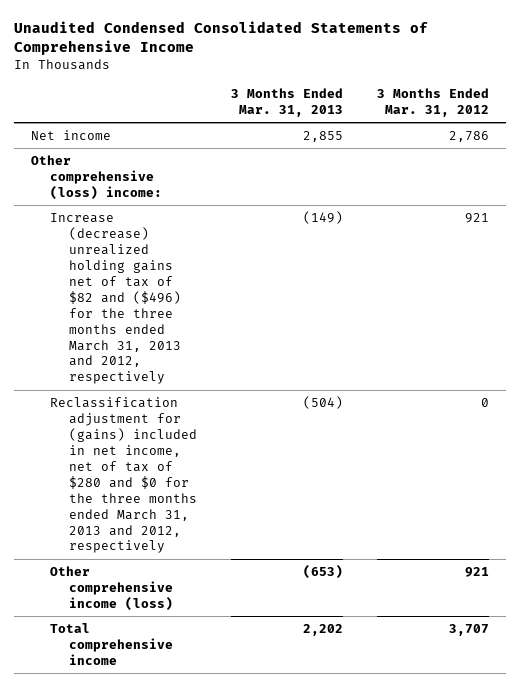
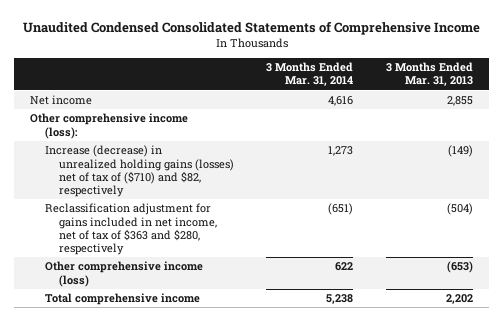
- | 3 Months Ended Mar. 31, 2013 | 3 Months Ended Mar. 31, 2012
+ | 3 Months Ended Mar. 31, 2014 | 3 Months Ended Mar. 31, 2013
- Other comprehensive (loss) income:
- Increase (decrease) unrealized holding gains net of tax of $82 and ($496) for the three months ended March 31, 2013 and 2012, respectively | (149) | 921
- Reclassification adjustment for (gains) included in net income, net of tax of $280 and $0 for the three months ended March 31, 2013 and 2012, respectively | (504) | 0
+ Other comprehensive income (loss):
+ Increase (decrease) in unrealized holding gains (losses) net of tax of ($710) and $82, respectively | 1,273 | (149)
+ Reclassification adjustment for gains included in net income, net of tax of $363 and $280, respectively | (651) | (504)

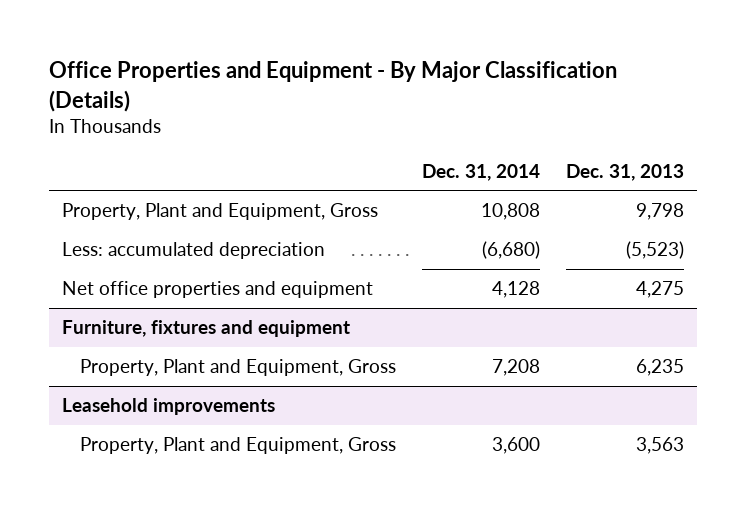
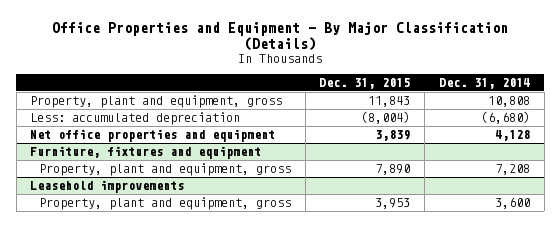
- | Dec. 31, 2014 | Dec. 31, 2013
+ | Dec. 31, 2015 | Dec. 31, 2014
- Property, Plant and Equipment, Gross | 10,808 | 9,798
+ Property, plant and equipment, gross | 11,843 | 10,808
@ Furniture, fixtures and equipment
- Property, Plant and Equipment, Gross | 7,208 | 6,235
+ Property, plant and equipment, gross | 7,890 | 7,208
@ Leasehold improvements
- Property, Plant and Equipment, Gross | 3,600 | 3,563
+ Property, plant and equipment, gross | 3,953 | 3,600

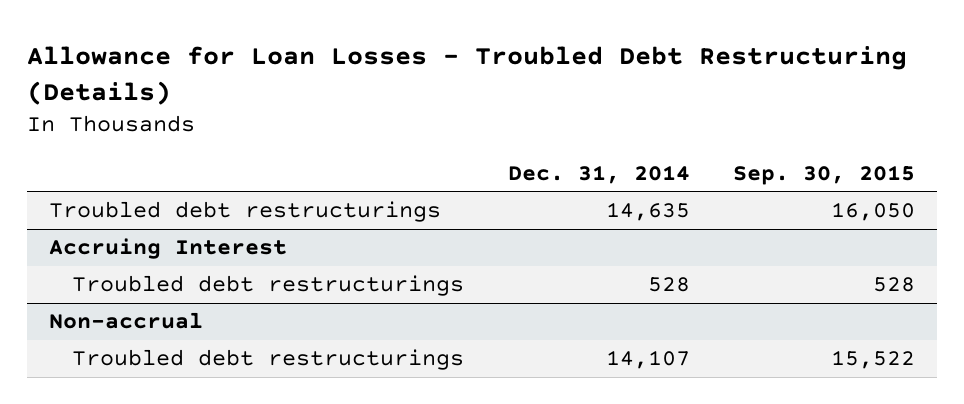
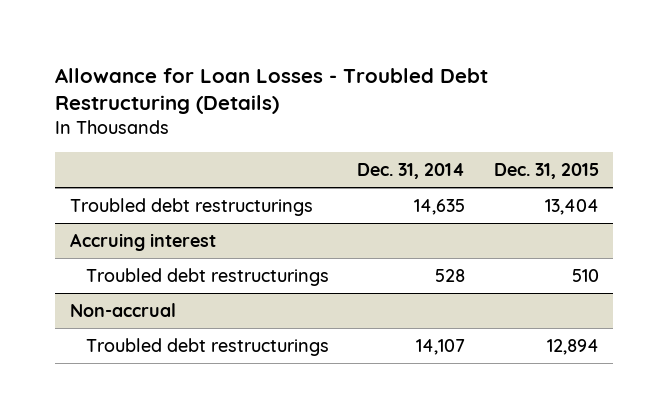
- | Dec. 31, 2014 | Sep. 30, 2015
+ | Dec. 31, 2014 | Dec. 31, 2015
- Accruing Interest
+ Accruing interest

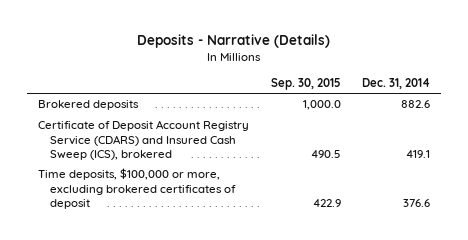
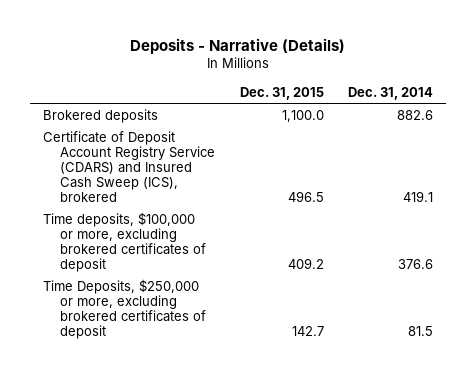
- | Sep. 30, 2015 | Dec. 31, 2014
+ | Dec. 31, 2015 | Dec. 31, 2014
+ Time Deposits, $250,000 or more, excluding brokered certificates of deposit | 142.7 | 81.5

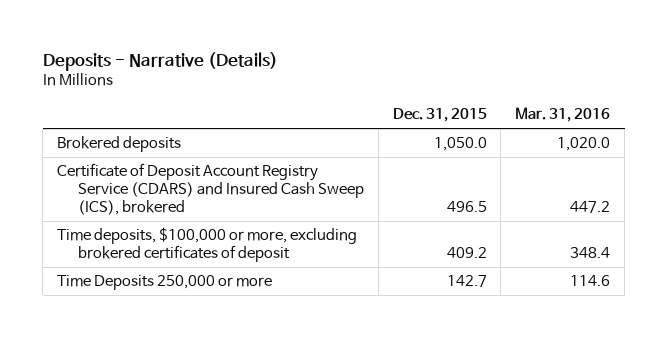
- | Dec. 31, 2015 | Dec. 31, 2014
+ | Dec. 31, 2015 | Mar. 31, 2016
- Brokered deposits | 1,100.0 | 882.6
+ Brokered deposits | 1,050.0 | 1,020.0
- Time Deposits, $250,000 or more, excluding brokered certificates of deposit | 142.7 | 81.5
+ Time Deposits 250,000 or more | 142.7 | 114.6

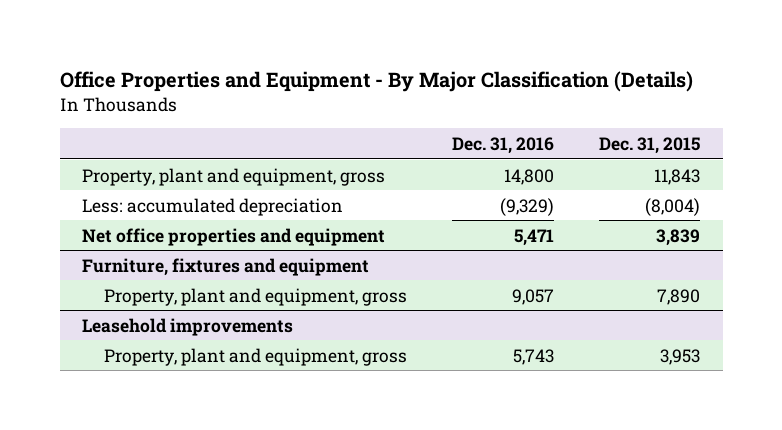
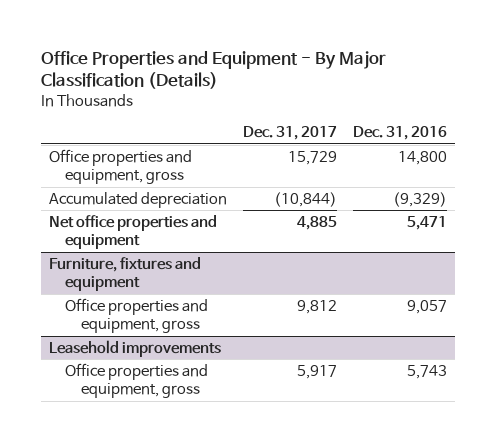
- | Dec. 31, 2016 | Dec. 31, 2015
+ | Dec. 31, 2017 | Dec. 31, 2016
- Property, plant and equipment, gross | 14,800 | 11,843
- Less: accumulated depreciation | (9,329) | (8,004)
+ Office properties and equipment, gross | 15,729 | 14,800
+ Accumulated depreciation | (10,844) | (9,329)
@ Furniture, fixtures and equipment
- Property, plant and equipment, gross | 9,057 | 7,890
+ Office properties and equipment, gross | 9,812 | 9,057
@ Leasehold improvements
- Property, plant and equipment, gross | 5,743 | 3,953
+ Office properties and equipment, gross | 5,917 | 5,743

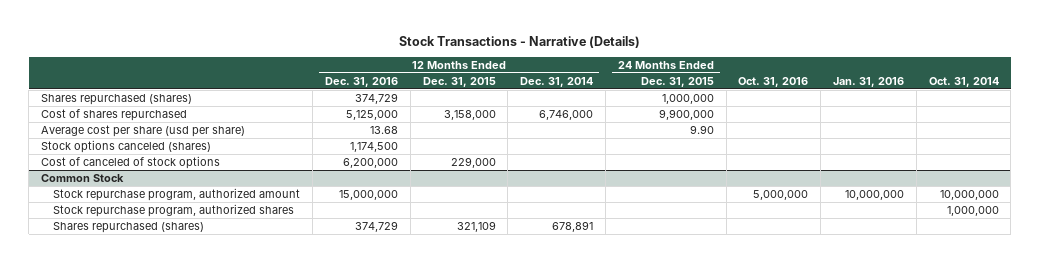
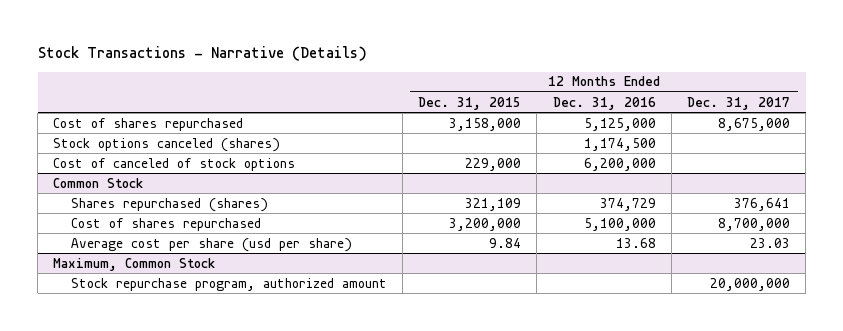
- | 12 Months Ended Dec. 31, 2016 | 12 Months Ended Dec. 31, 2015 | 12 Months Ended Dec. 31, 2014 | 24 Months Ended Dec. 31, 2015 | Oct. 31, 2016 | Jan. 31, 2016 | Oct. 31, 2014
+ | 12 Months Ended Dec. 31, 2015 | 12 Months Ended Dec. 31, 2016 | 12 Months Ended Dec. 31, 2017
- Shares repurchased (shares) | 374,729 | | | 1,000,000 | | |
- Average cost per share (usd per share) | 13.68 | | | 9.90 | | |
@ Common Stock
- Stock repurchase program, authorized amount | 15,000,000 | | | | 5,000,000 | 10,000,000 | 10,000,000
- Stock repurchase program, authorized shares | | | | | | | 1,000,000
+ Cost of shares repurchased | 3,200,000 | 5,100,000 | 8,700,000
+ Average cost per share (usd per share) | 9.84 | 13.68 | 23.03
+ Maximum, Common Stock
+ Stock repurchase program, authorized amount | | | 20,000,000

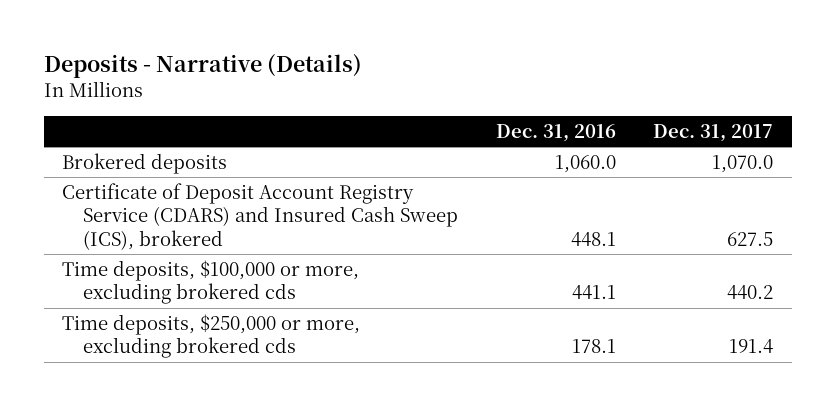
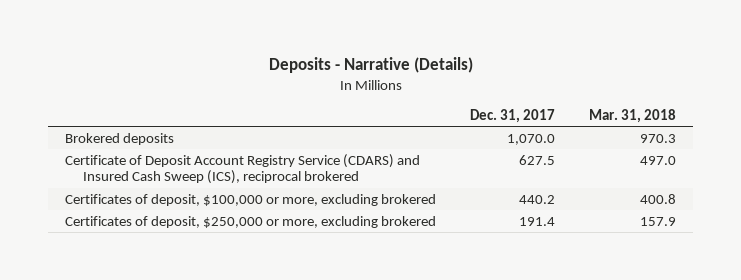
- | Dec. 31, 2016 | Dec. 31, 2017
+ | Dec. 31, 2017 | Mar. 31, 2018
- Certificate of Deposit Account Registry Service (CDARS) and Insured Cash Sweep (ICS), brokered | 448.1 | 627.5
- Time deposits, $100,000 or more, excluding brokered cds | 441.1 | 440.2
- Time deposits, $250,000 or more, excluding brokered cds | 178.1 | 191.4
+ Certificate of Deposit Account Registry Service (CDARS) and Insured Cash Sweep (ICS), reciprocal brokered | 627.5 | 497.0
+ Certificates of deposit, $100,000 or more, excluding brokered | 440.2 | 400.8
+ Certificates of deposit, $250,000 or more, excluding brokered | 191.4 | 157.9

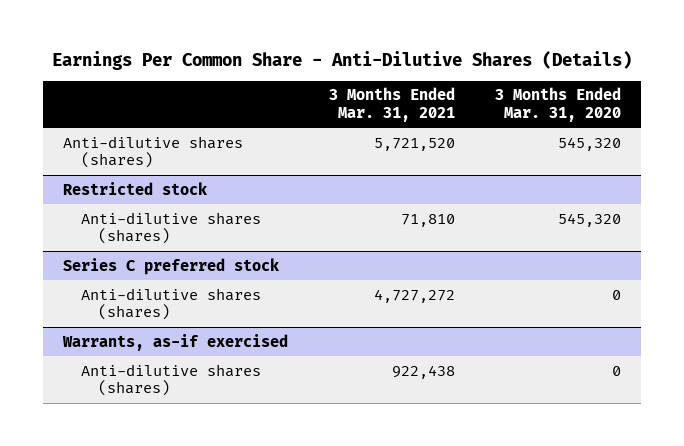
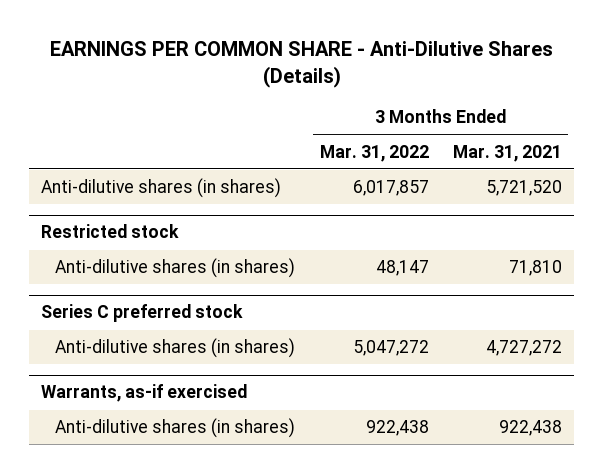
- Earnings Per Common Share - Anti-Dilutive Shares (Details)
+ EARNINGS PER COMMON SHARE - Anti-Dilutive Shares (Details)
- | 3 Months Ended Mar. 31, 2021 | 3 Months Ended Mar. 31, 2020
+ | 3 Months Ended Mar. 31, 2022 | 3 Months Ended Mar. 31, 2021
- Anti-dilutive shares (shares) | 5,721,520 | 545,320
+ Anti-dilutive shares (in shares) | 6,017,857 | 5,721,520
@ Restricted stock
- Anti-dilutive shares (shares) | 71,810 | 545,320
+ Anti-dilutive shares (in shares) | 48,147 | 71,810
@ Series C preferred stock
- Anti-dilutive shares (shares) | 4,727,272 | 0
+ Anti-dilutive shares (in shares) | 5,047,272 | 4,727,272
@ Warrants, as-if exercised
- Anti-dilutive shares (shares) | 922,438 | 0
+ Anti-dilutive shares (in shares) | 922,438 | 922,438

